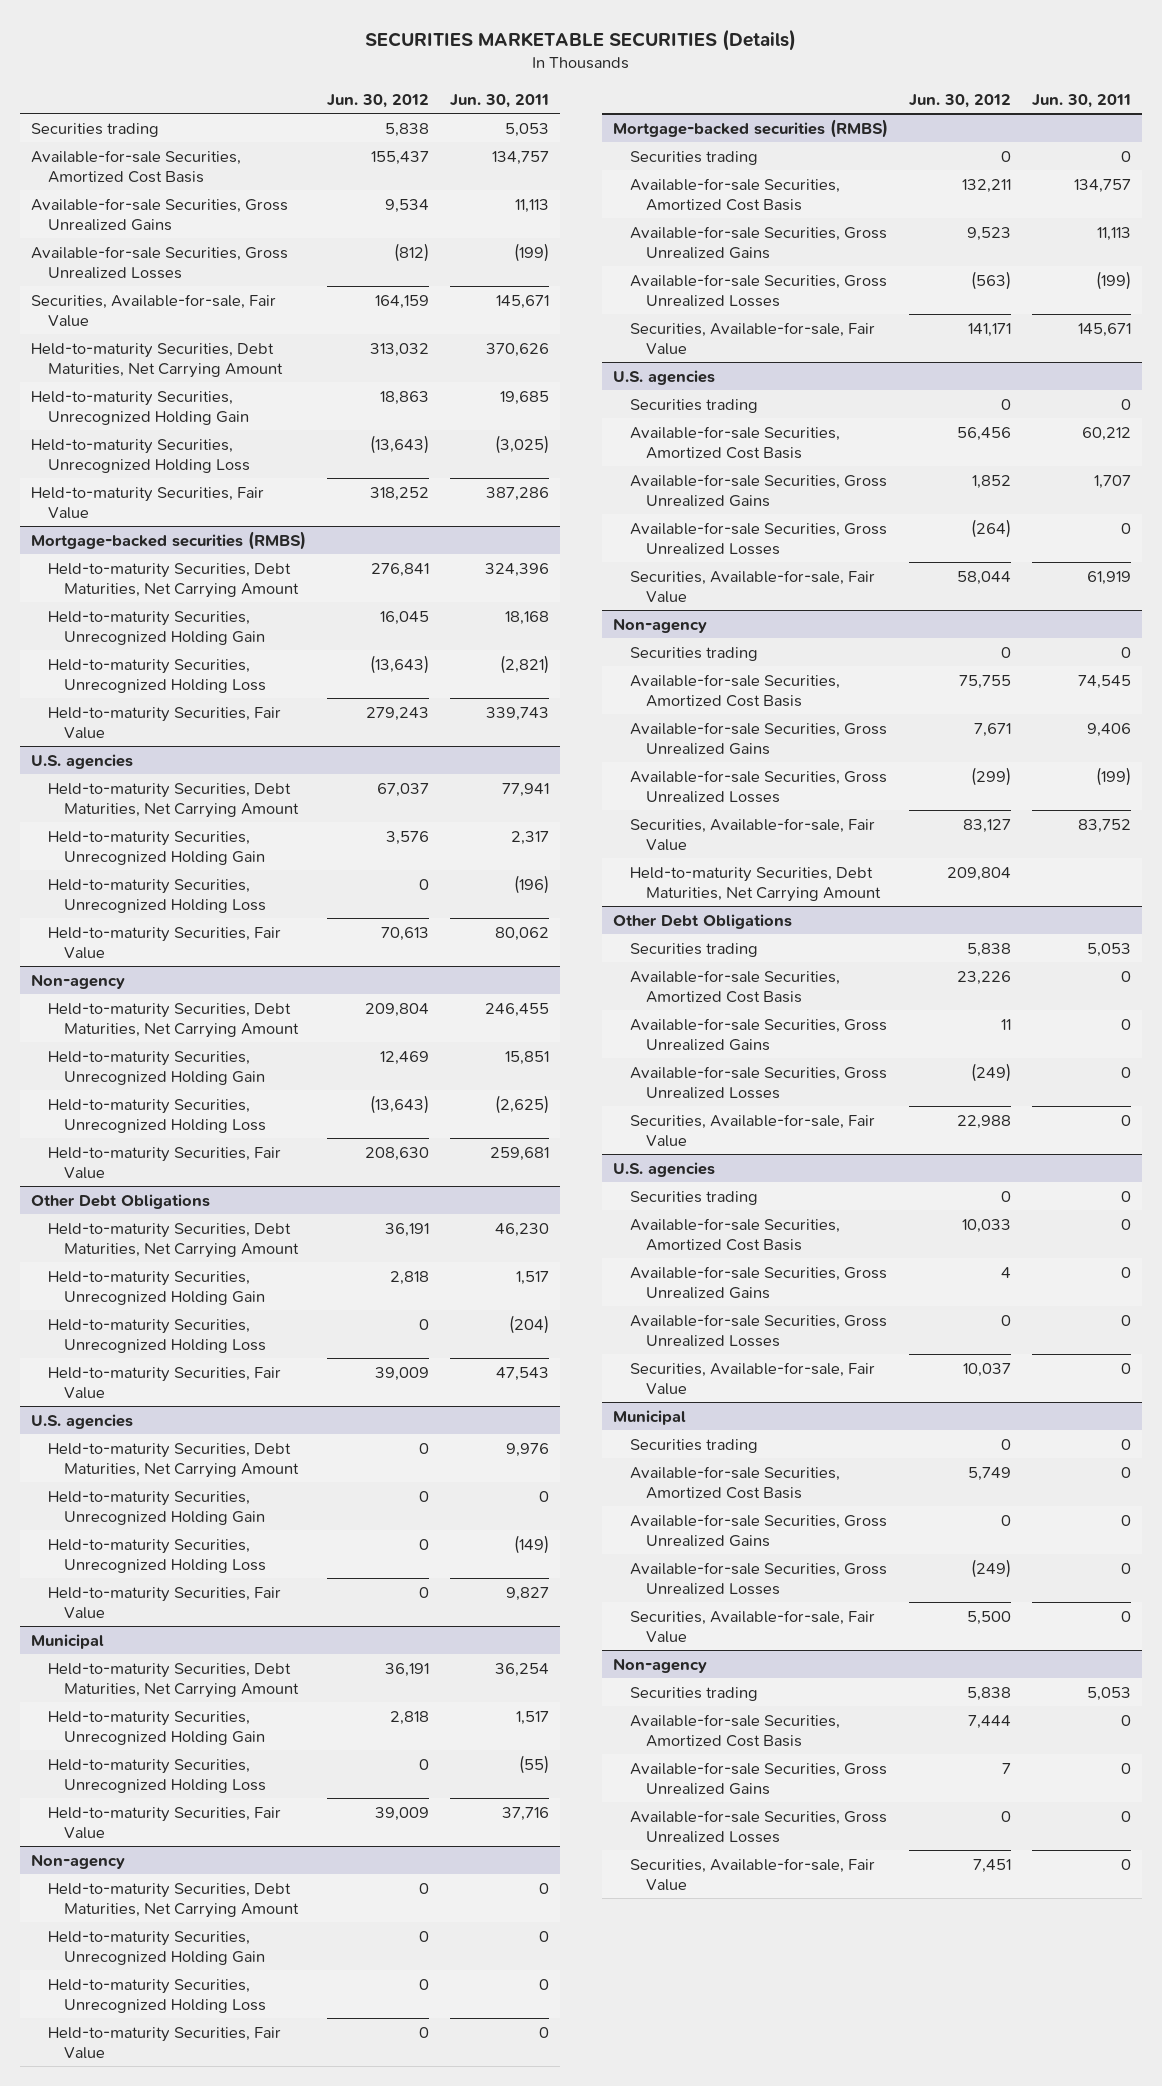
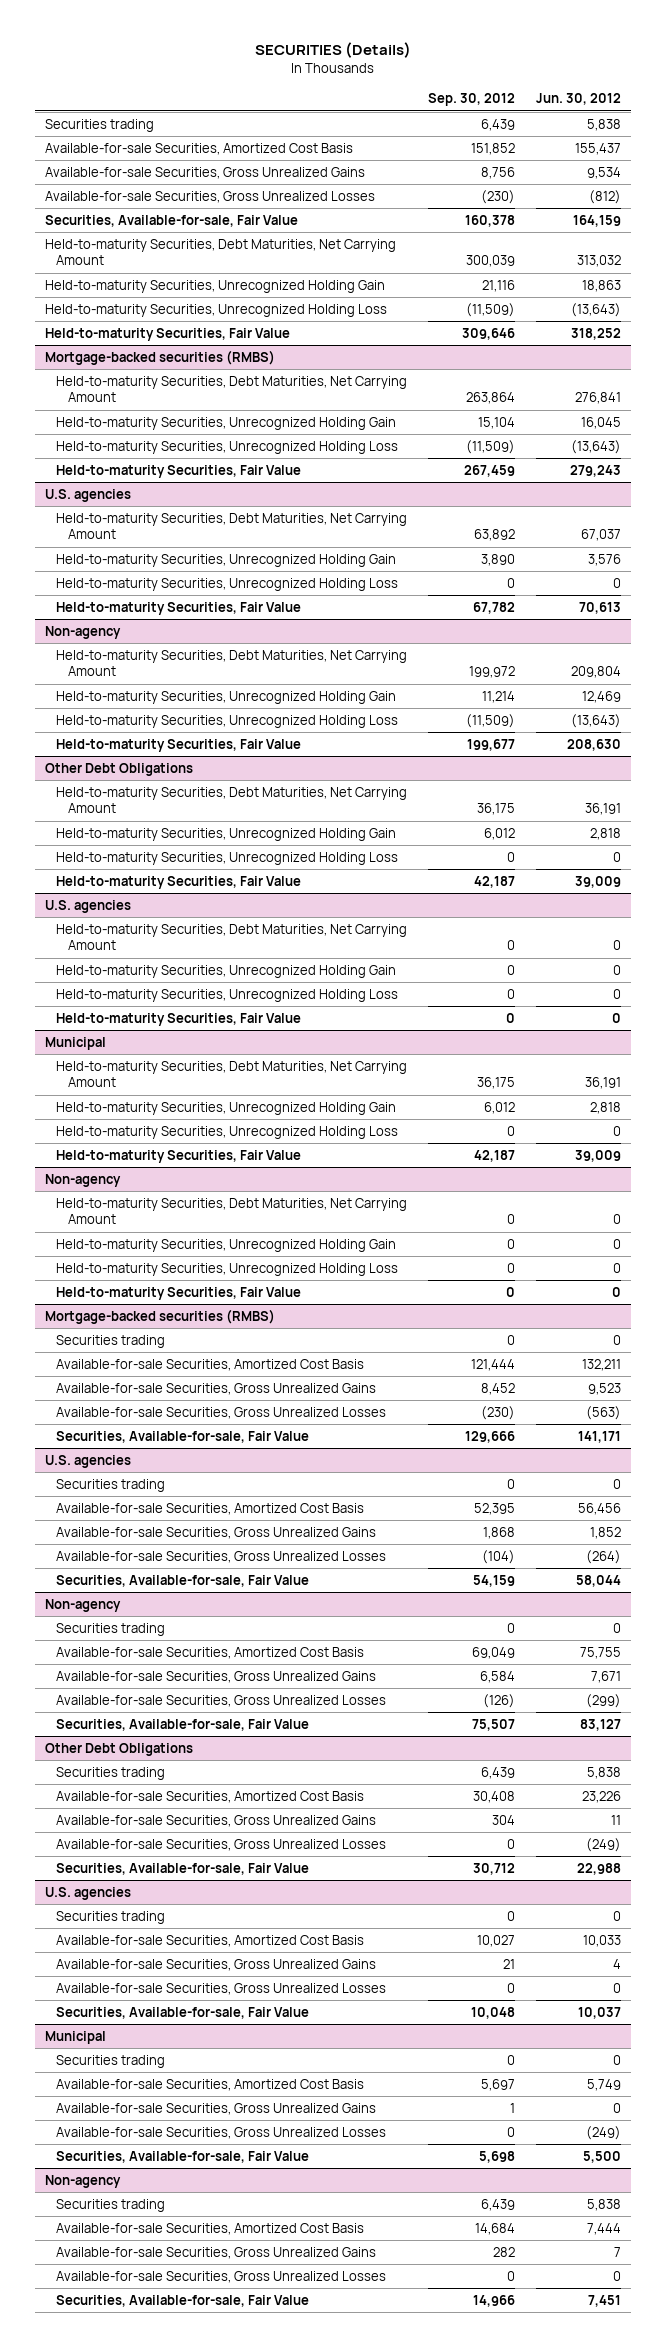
- SECURITIES MARKETABLE SECURITIES (Details)
+ SECURITIES (Details)
- | Jun. 30, 2012 | Jun. 30, 2011
+ | Sep. 30, 2012 | Jun. 30, 2012
@ Non-agency
- Held-to-maturity Securities, Debt Maturities, Net Carrying Amount | 209,804 |

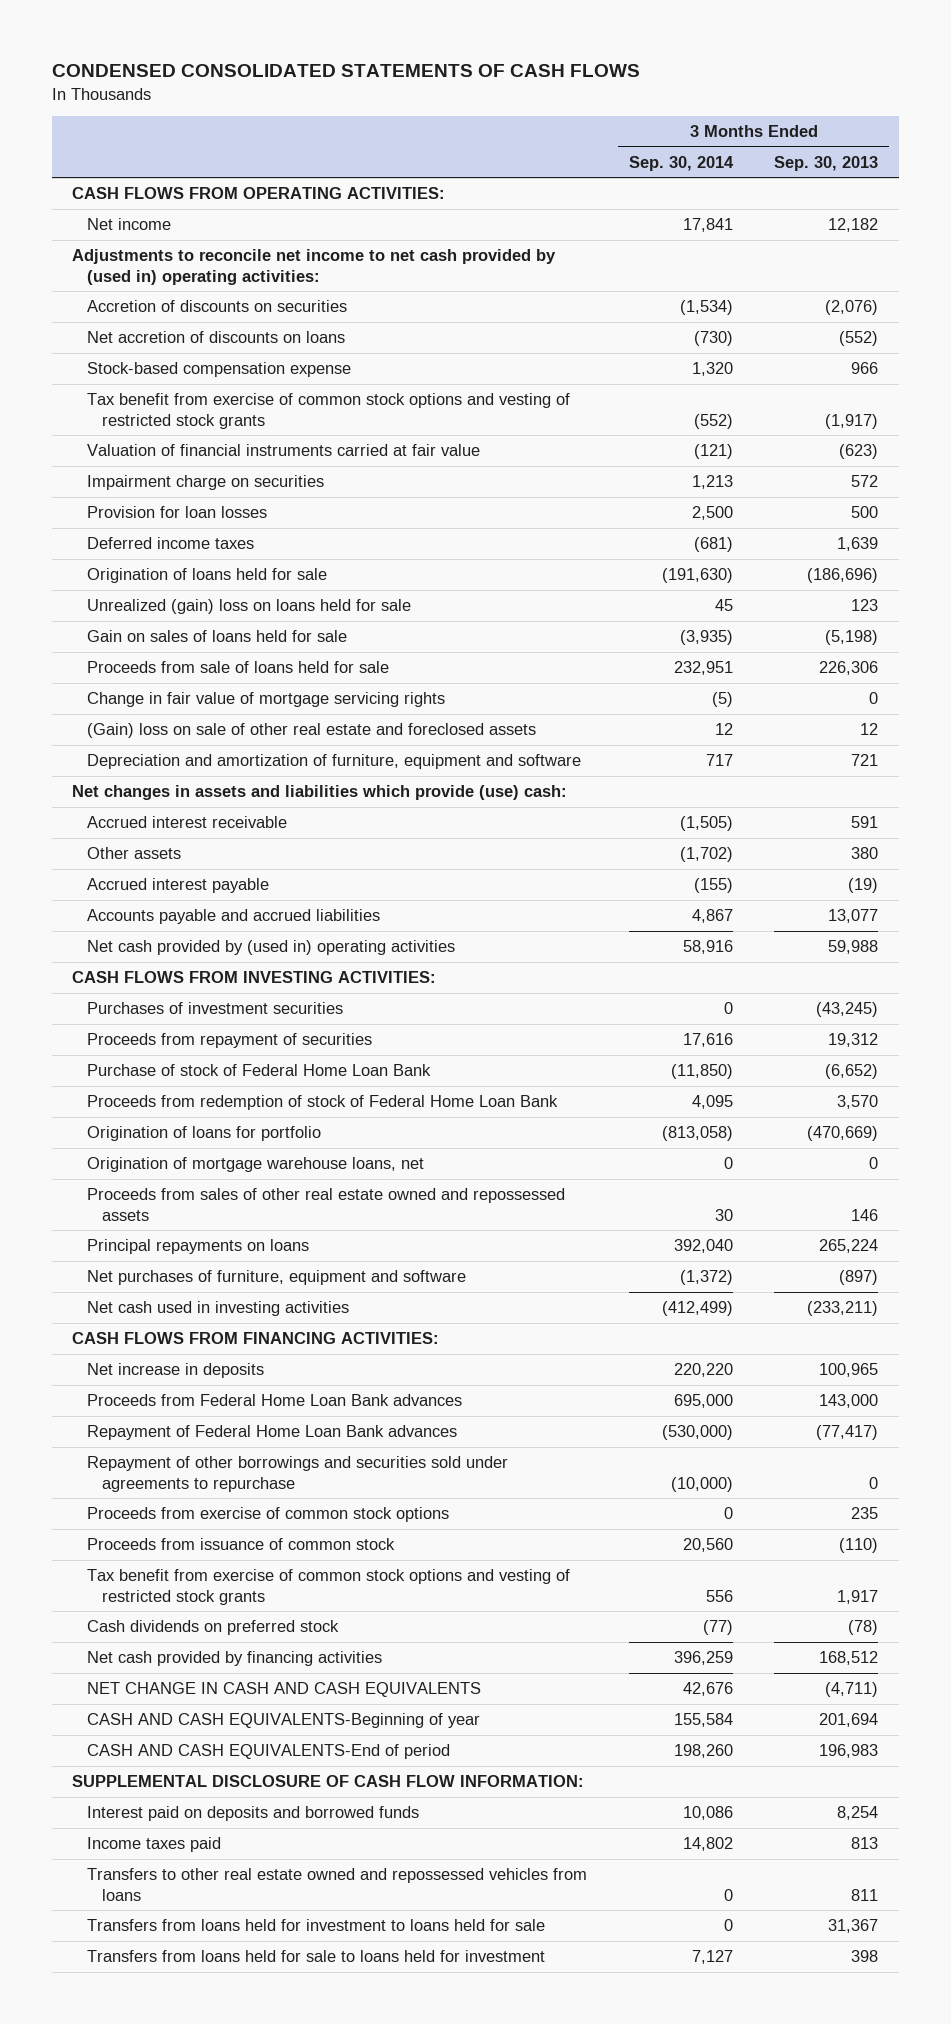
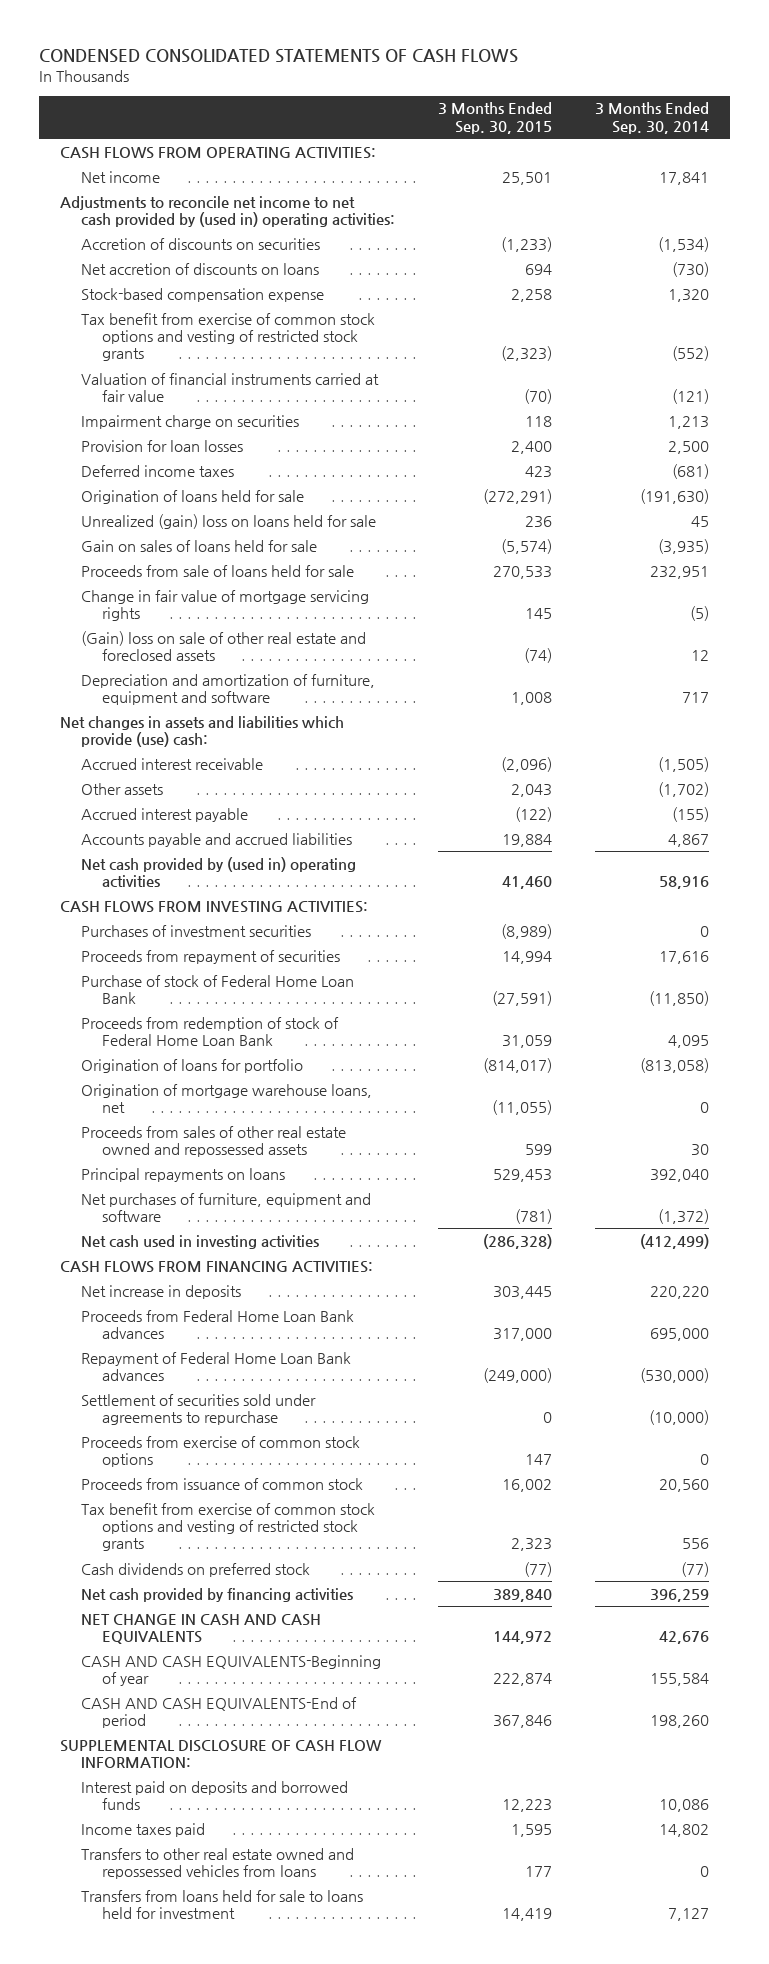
- | 3 Months Ended Sep. 30, 2014 | 3 Months Ended Sep. 30, 2013
+ | 3 Months Ended Sep. 30, 2015 | 3 Months Ended Sep. 30, 2014
- Repayment of other borrowings and securities sold under agreements to repurchase | (10,000) | 0
+ Settlement of securities sold under agreements to repurchase | 0 | (10,000)
- Transfers from loans held for investment to loans held for sale | 0 | 31,367

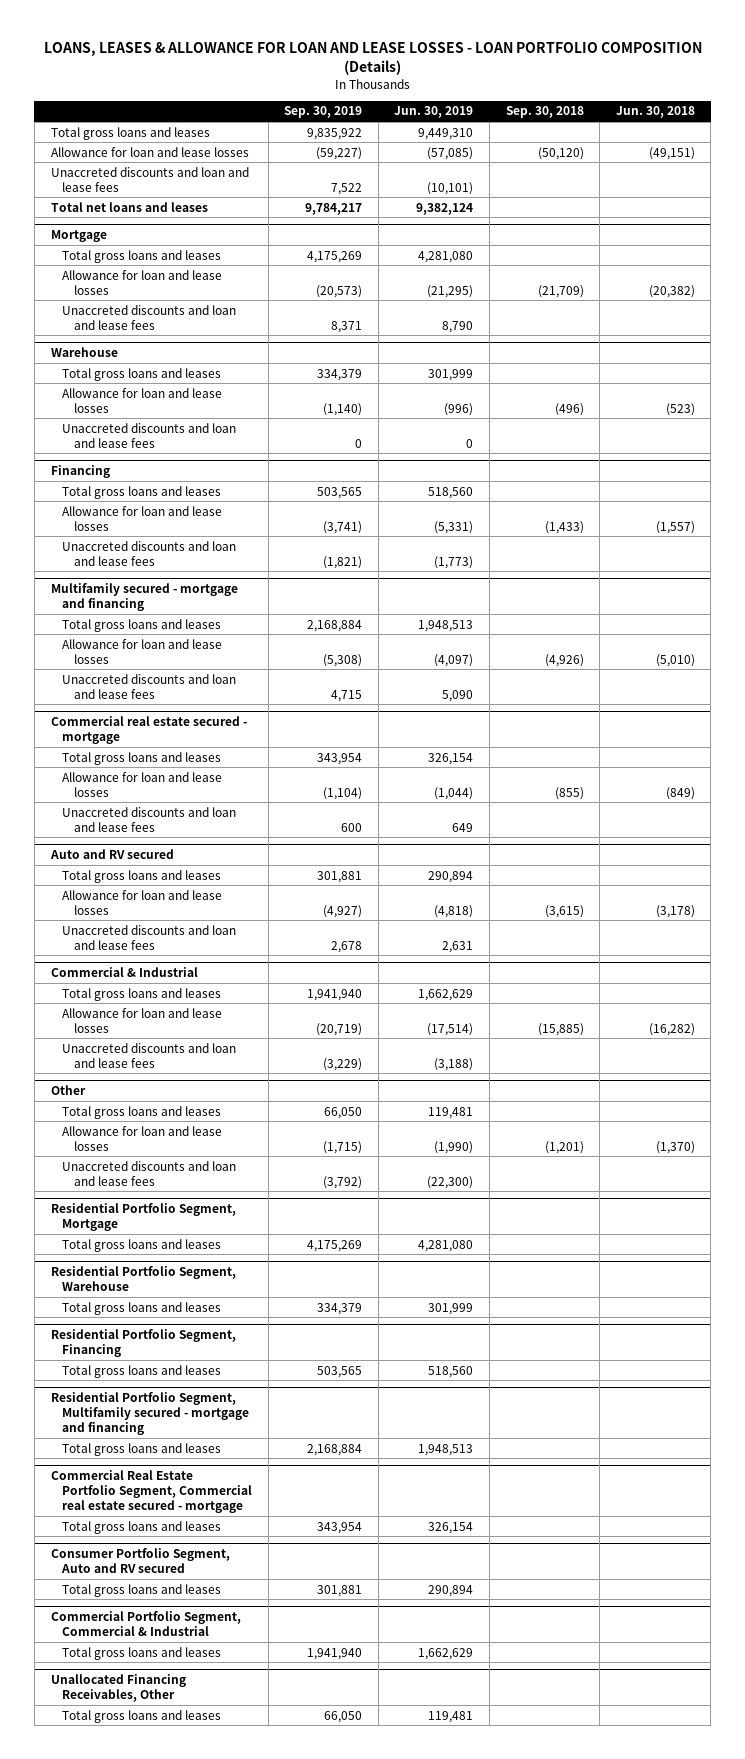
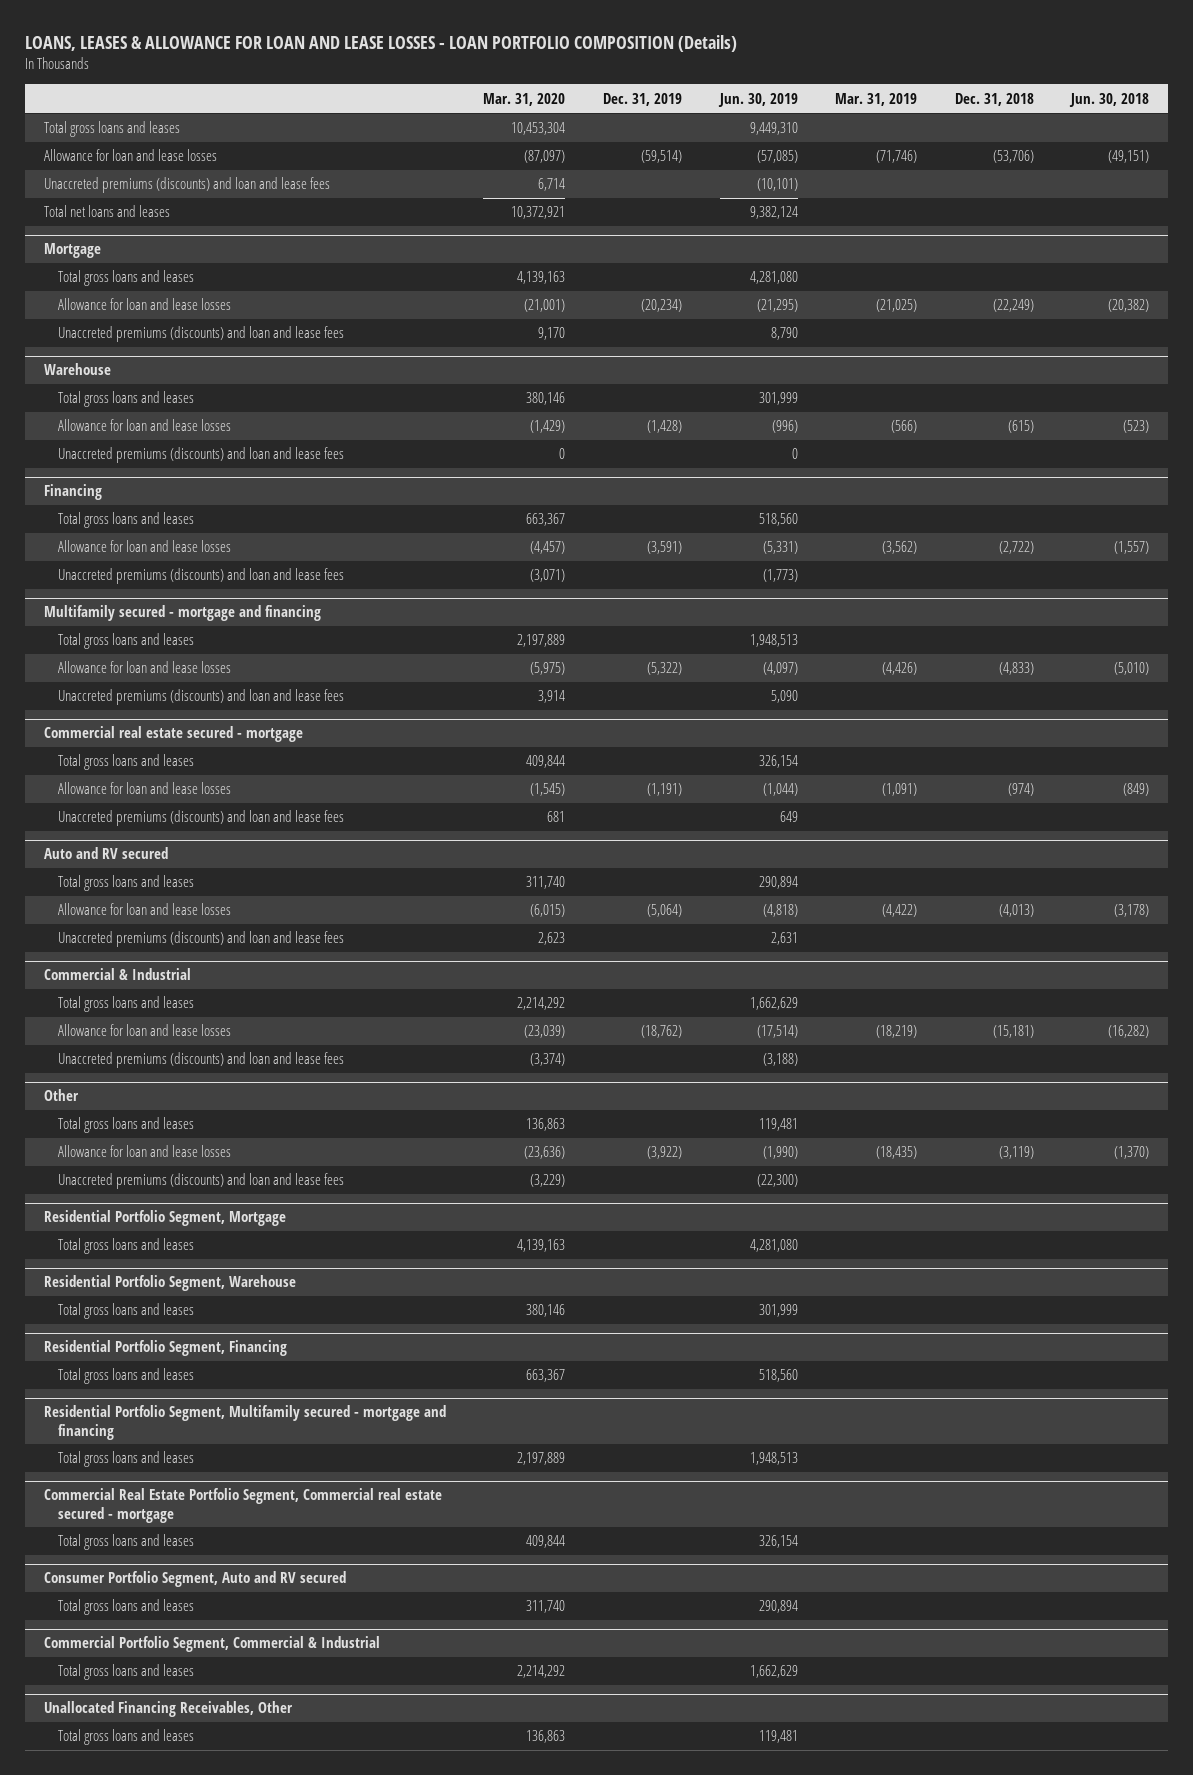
- | Sep. 30, 2019 | Jun. 30, 2019 | Sep. 30, 2018 | Jun. 30, 2018
+ | Mar. 31, 2020 | Dec. 31, 2019 | Jun. 30, 2019 | Mar. 31, 2019 | Dec. 31, 2018 | Jun. 30, 2018
- Unaccreted discounts and loan and lease fees | 7,522 | (10,101) | |
+ Unaccreted premiums (discounts) and loan and lease fees | 6,714 | | (10,101) | | |
@ Mortgage
- Unaccreted discounts and loan and lease fees | 8,371 | 8,790 | |
+ Unaccreted premiums (discounts) and loan and lease fees | 9,170 | | 8,790 | | |
@ Warehouse
- Unaccreted discounts and loan and lease fees | 0 | 0 | |
+ Unaccreted premiums (discounts) and loan and lease fees | 0 | | 0 | | |
@ Financing
- Unaccreted discounts and loan and lease fees | (1,821) | (1,773) | |
+ Unaccreted premiums (discounts) and loan and lease fees | (3,071) | | (1,773) | | |
@ Multifamily secured - mortgage and financing
- Unaccreted discounts and loan and lease fees | 4,715 | 5,090 | |
+ Unaccreted premiums (discounts) and loan and lease fees | 3,914 | | 5,090 | | |
@ Commercial real estate secured - mortgage
- Unaccreted discounts and loan and lease fees | 600 | 649 | |
+ Unaccreted premiums (discounts) and loan and lease fees | 681 | | 649 | | |
@ Auto and RV secured
- Unaccreted discounts and loan and lease fees | 2,678 | 2,631 | |
+ Unaccreted premiums (discounts) and loan and lease fees | 2,623 | | 2,631 | | |
@ Commercial & Industrial
- Unaccreted discounts and loan and lease fees | (3,229) | (3,188) | |
+ Unaccreted premiums (discounts) and loan and lease fees | (3,374) | | (3,188) | | |
@ Other
- Unaccreted discounts and loan and lease fees | (3,792) | (22,300) | |
+ Unaccreted premiums (discounts) and loan and lease fees | (3,229) | | (22,300) | | |

